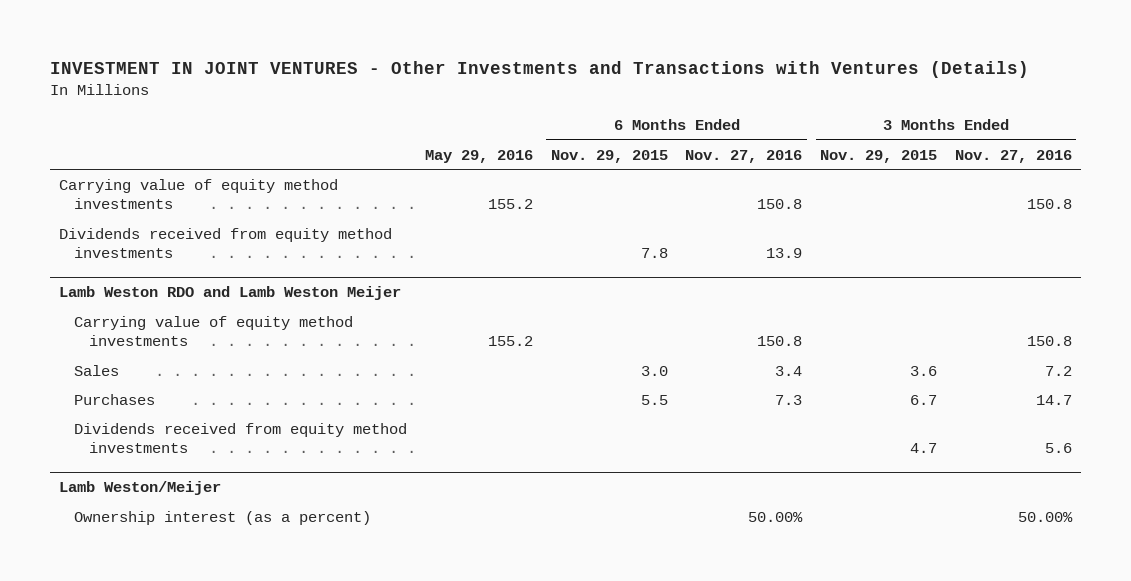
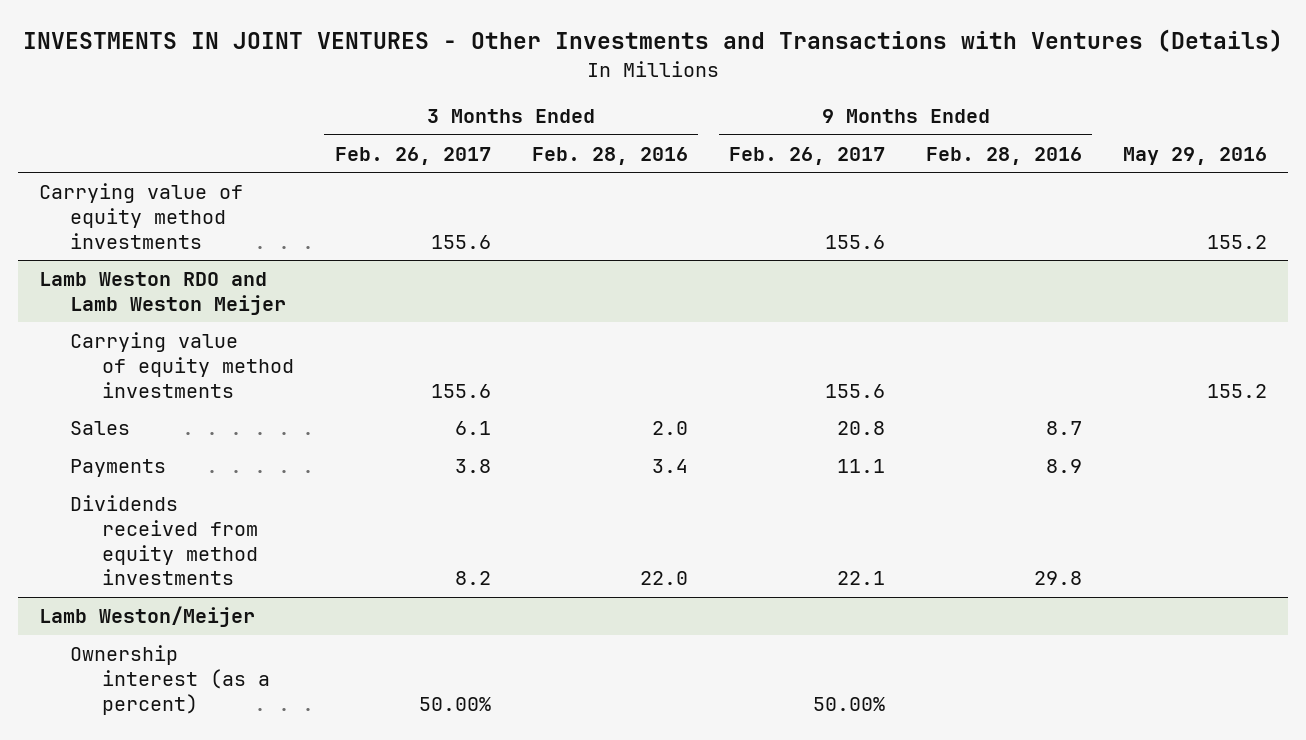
- INVESTMENT IN JOINT VENTURES - Other Investments and Transactions with Ventures (Details)
+ INVESTMENTS IN JOINT VENTURES - Other Investments and Transactions with Ventures (Details)
- | May 29, 2016 | 6 Months Ended Nov. 29, 2015 | 6 Months Ended Nov. 27, 2016 | 3 Months Ended Nov. 29, 2015 | 3 Months Ended Nov. 27, 2016
+ | 3 Months Ended Feb. 26, 2017 | 3 Months Ended Feb. 28, 2016 | 9 Months Ended Feb. 26, 2017 | 9 Months Ended Feb. 28, 2016 | May 29, 2016
- Dividends received from equity method investments | | 7.8 | 13.9 | |
@ Lamb Weston RDO and Lamb Weston Meijer
- Purchases | | 5.5 | 7.3 | 6.7 | 14.7
+ Payments | 3.8 | 3.4 | 11.1 | 8.9 |

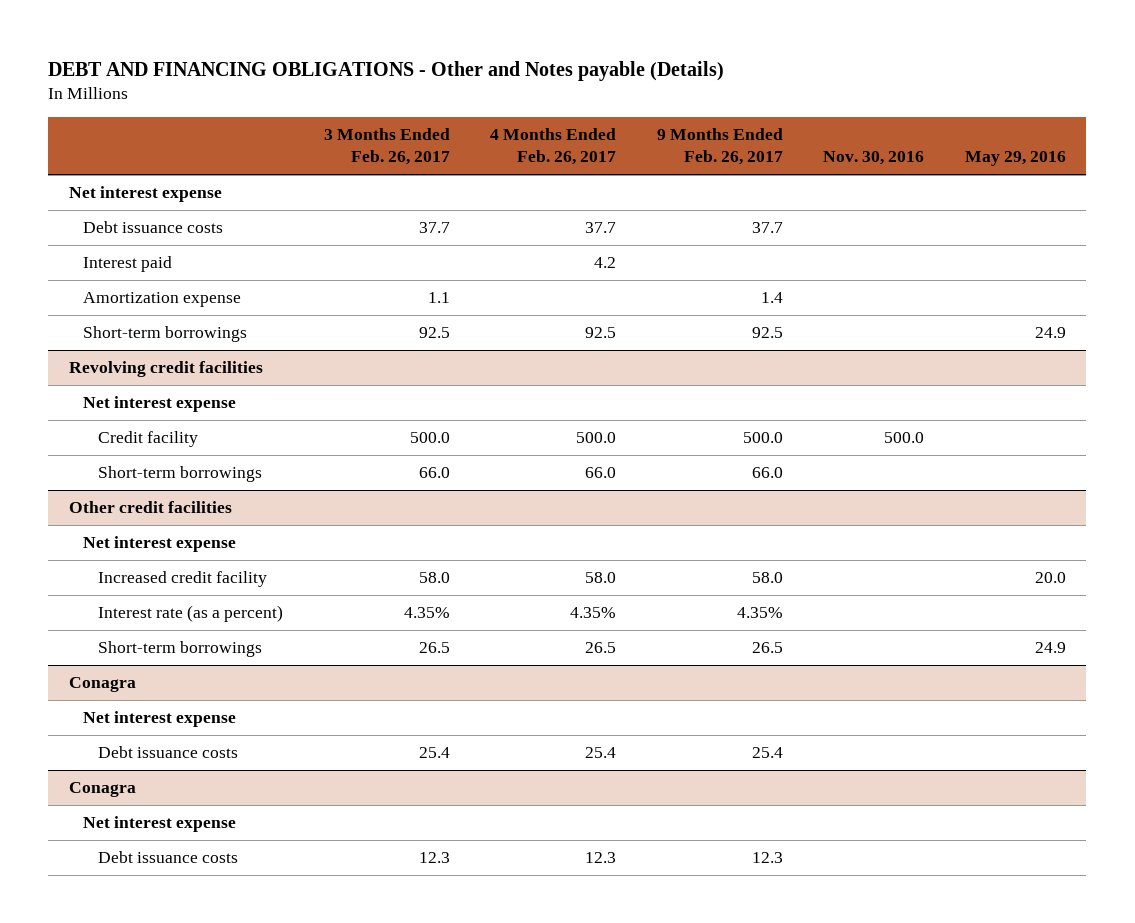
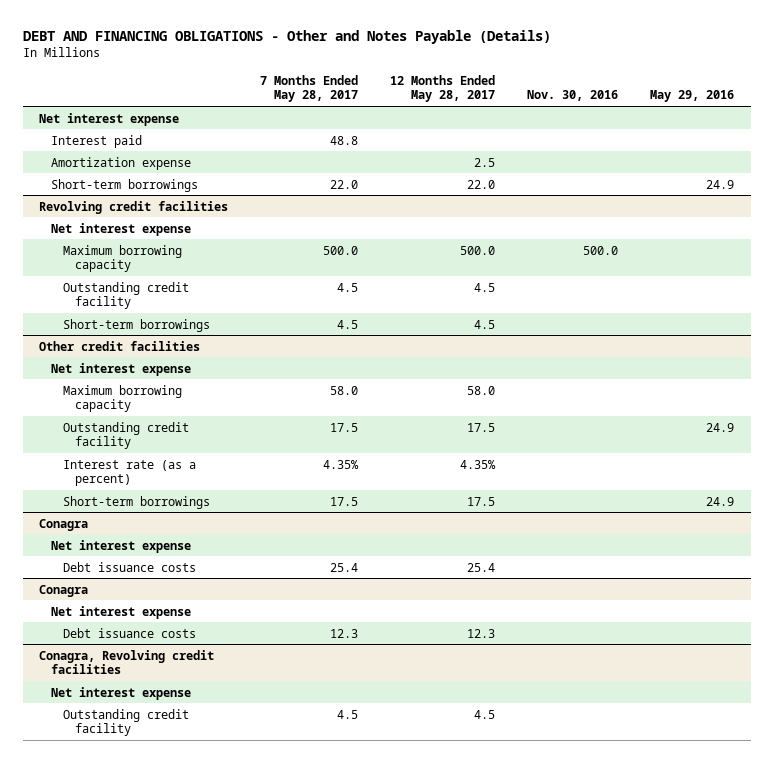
- DEBT AND FINANCING OBLIGATIONS - Other and Notes payable (Details)
+ DEBT AND FINANCING OBLIGATIONS - Other and Notes Payable (Details)
- | 3 Months Ended Feb. 26, 2017 | 4 Months Ended Feb. 26, 2017 | 9 Months Ended Feb. 26, 2017 | Nov. 30, 2016 | May 29, 2016
+ | 7 Months Ended May 28, 2017 | 12 Months Ended May 28, 2017 | Nov. 30, 2016 | May 29, 2016
- Debt issuance costs | 37.7 | 37.7 | 37.7 | |
@ Revolving credit facilities
- Credit facility | 500.0 | 500.0 | 500.0 | 500.0 |
+ Maximum borrowing capacity | 500.0 | 500.0 | 500.0 |
+ Outstanding credit facility | 4.5 | 4.5 | |
@ Other credit facilities
- Increased credit facility | 58.0 | 58.0 | 58.0 | | 20.0
+ Maximum borrowing capacity | 58.0 | 58.0 | |
+ Outstanding credit facility | 17.5 | 17.5 | | 24.9
+ Conagra, Revolving credit facilities
+ Net interest expense
+ Outstanding credit facility | 4.5 | 4.5 | |

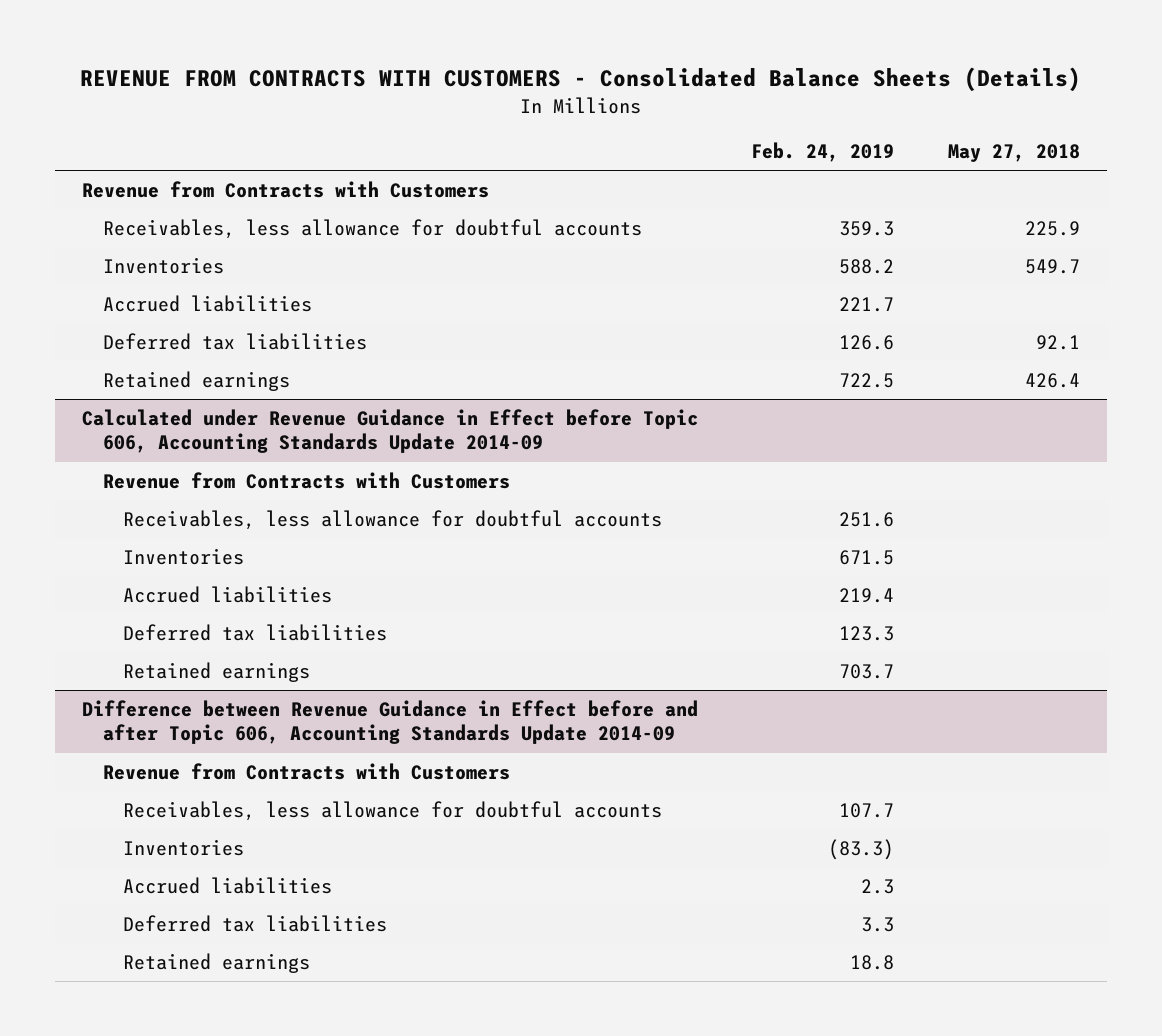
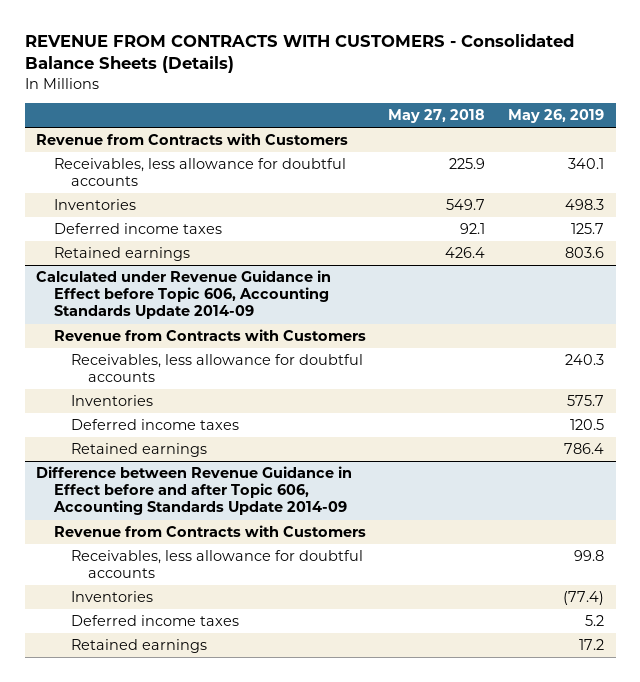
- | Feb. 24, 2019 | May 27, 2018
+ | May 27, 2018 | May 26, 2019
- Accrued liabilities | 221.7 |
- Deferred tax liabilities | 126.6 | 92.1
+ Deferred income taxes | 92.1 | 125.7
@ Calculated under Revenue Guidance in Effect before Topic 606, Accounting Standards Update 2014-09
- Accrued liabilities | 219.4 |
- Deferred tax liabilities | 123.3 |
+ Deferred income taxes | | 120.5
@ Difference between Revenue Guidance in Effect before and after Topic 606, Accounting Standards Update 2014-09
- Accrued liabilities | 2.3 |
- Deferred tax liabilities | 3.3 |
+ Deferred income taxes | | 5.2

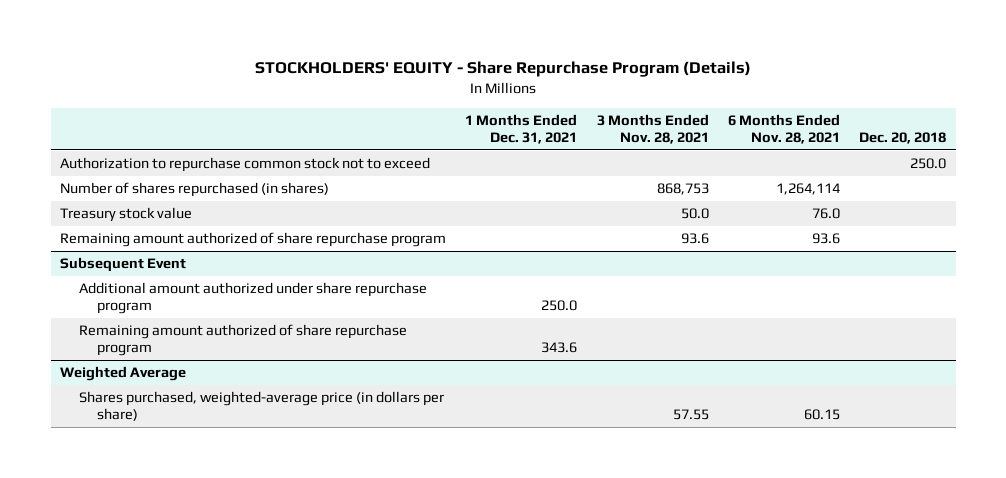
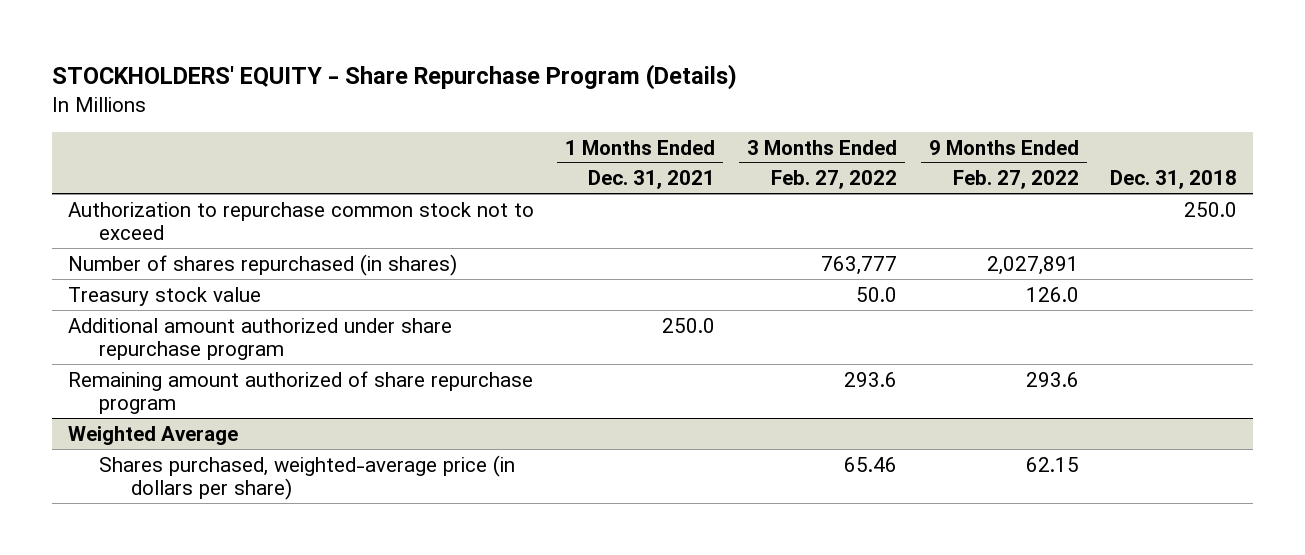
- | 1 Months Ended Dec. 31, 2021 | 3 Months Ended Nov. 28, 2021 | 6 Months Ended Nov. 28, 2021 | Dec. 20, 2018
+ | 1 Months Ended Dec. 31, 2021 | 3 Months Ended Feb. 27, 2022 | 9 Months Ended Feb. 27, 2022 | Dec. 31, 2018
+ Additional amount authorized under share repurchase program | 250.0 | | |
- Subsequent Event
- Additional amount authorized under share repurchase program | 250.0 | | |
- Remaining amount authorized of share repurchase program | 343.6 | | |

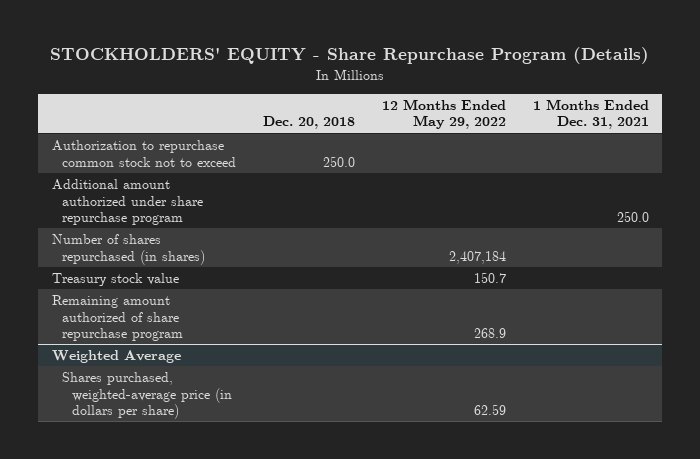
- | 1 Months Ended Dec. 31, 2021 | 3 Months Ended Feb. 27, 2022 | 9 Months Ended Feb. 27, 2022 | Dec. 31, 2018
+ | Dec. 20, 2018 | 12 Months Ended May 29, 2022 | 1 Months Ended Dec. 31, 2021
moved up: Additional amount authorized under share repurchase program | | | 250.0

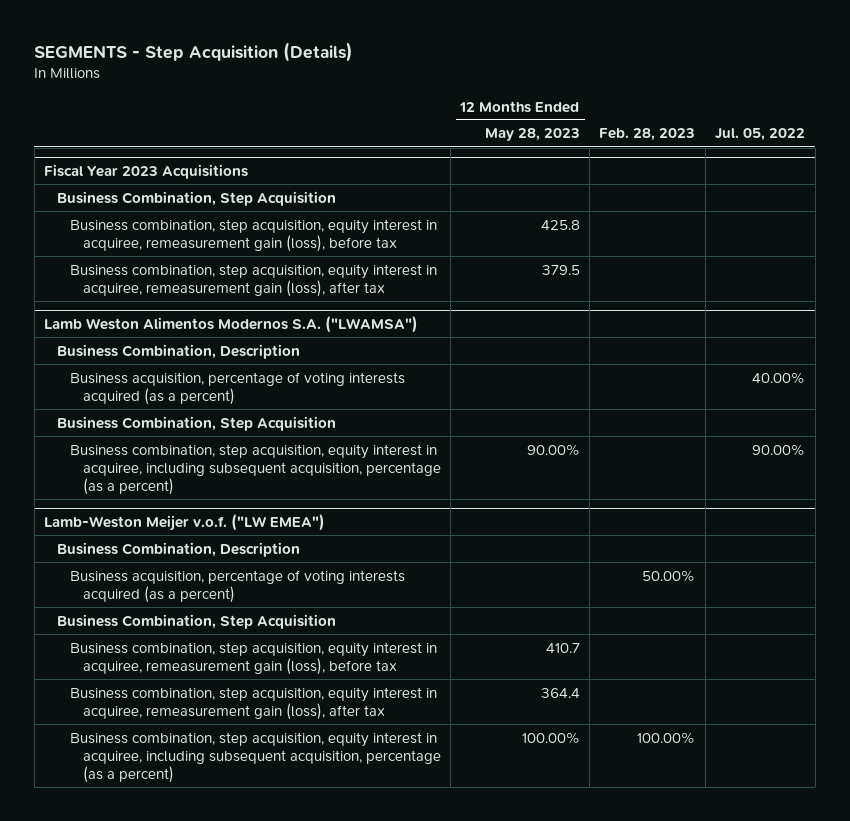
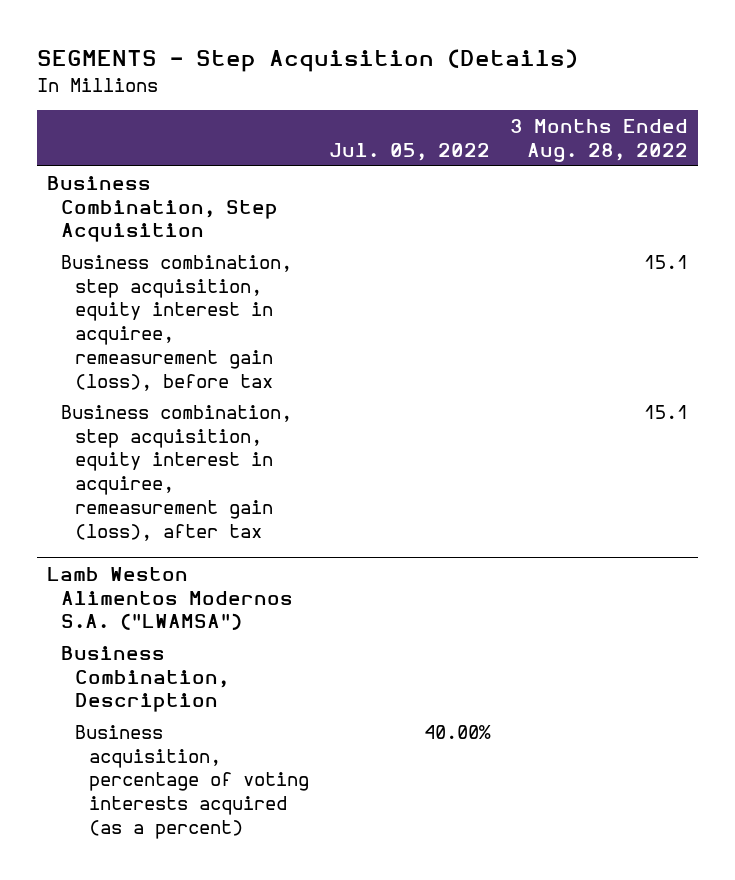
- | 12 Months Ended May 28, 2023 | Feb. 28, 2023 | Jul. 05, 2022
+ | Jul. 05, 2022 | 3 Months Ended Aug. 28, 2022
- Fiscal Year 2023 Acquisitions
- Business Combination, Step Acquisition
- Business combination, step acquisition, equity interest in acquiree, remeasurement gain (loss), before tax | 425.8 | |
- Business combination, step acquisition, equity interest in acquiree, remeasurement gain (loss), after tax | 379.5 | |
+ Business Combination, Step Acquisition
+ Business combination, step acquisition, equity interest in acquiree, remeasurement gain (loss), before tax | | 15.1
+ Business combination, step acquisition, equity interest in acquiree, remeasurement gain (loss), after tax | | 15.1
@ Lamb Weston Alimentos Modernos S.A. ("LWAMSA")
- Business Combination, Step Acquisition
- Business combination, step acquisition, equity interest in acquiree, including subsequent acquisition, percentage (as a percent) | 90.00% | | 90.00%
- Lamb-Weston Meijer v.o.f. ("LW EMEA")
- Business Combination, Description
- Business acquisition, percentage of voting interests acquired (as a percent) | | 50.00% |
- Business Combination, Step Acquisition
- Business combination, step acquisition, equity interest in acquiree, remeasurement gain (loss), before tax | 410.7 | |
- Business combination, step acquisition, equity interest in acquiree, remeasurement gain (loss), after tax | 364.4 | |
- Business combination, step acquisition, equity interest in acquiree, including subsequent acquisition, percentage (as a percent) | 100.00% | 100.00% |

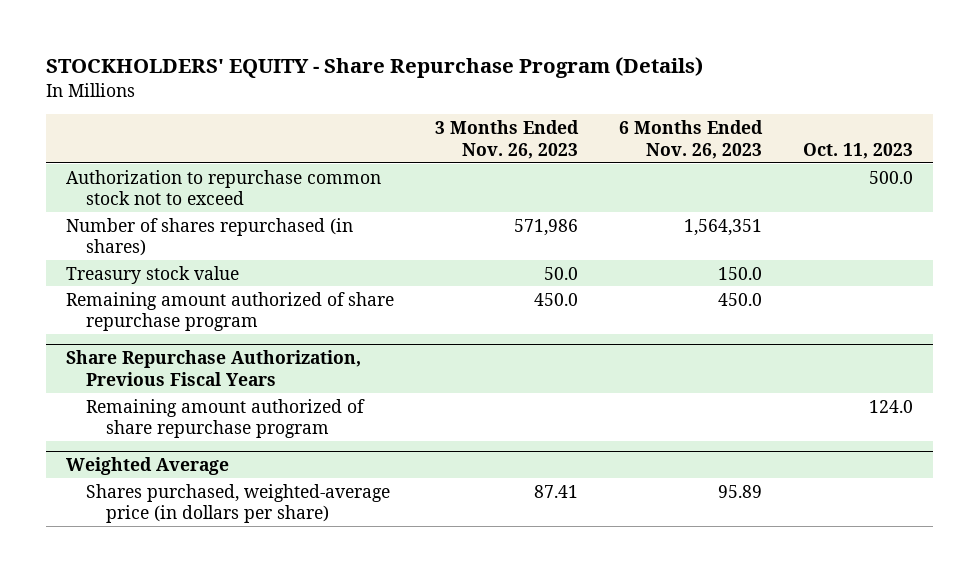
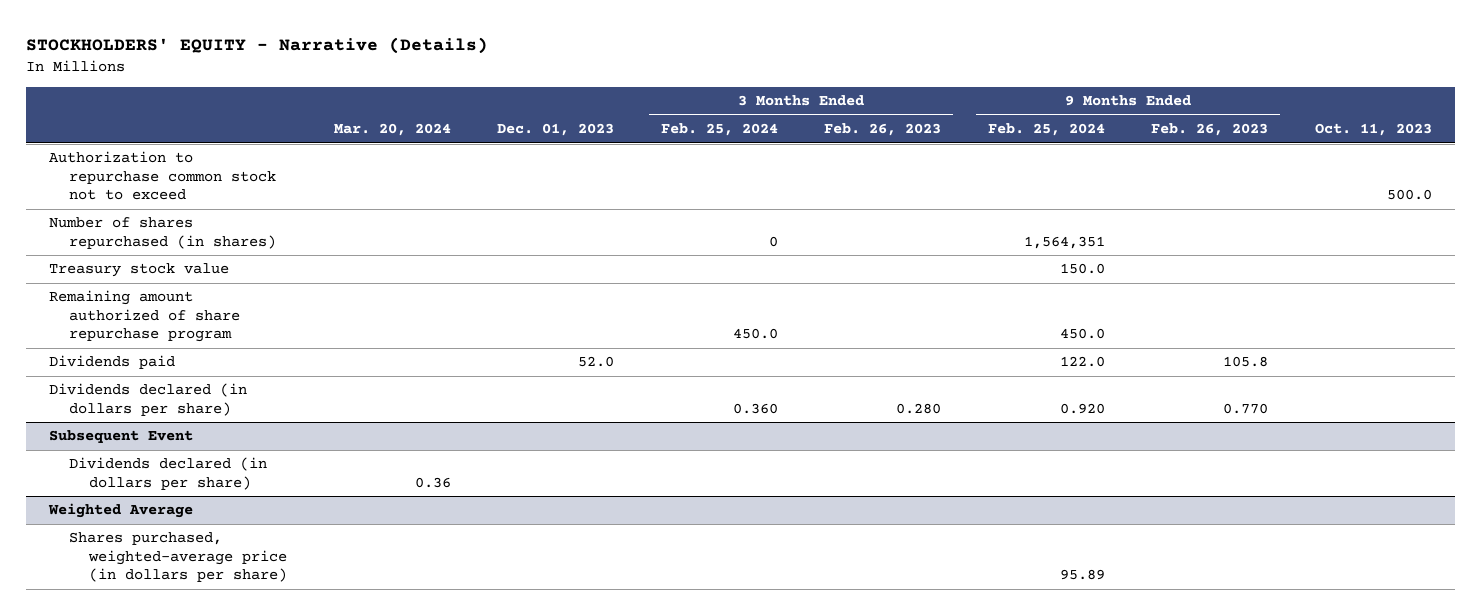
- STOCKHOLDERS' EQUITY - Share Repurchase Program (Details)
+ STOCKHOLDERS' EQUITY - Narrative (Details)
- | 3 Months Ended Nov. 26, 2023 | 6 Months Ended Nov. 26, 2023 | Oct. 11, 2023
+ | Mar. 20, 2024 | Dec. 01, 2023 | 3 Months Ended Feb. 25, 2024 | 3 Months Ended Feb. 26, 2023 | 9 Months Ended Feb. 25, 2024 | 9 Months Ended Feb. 26, 2023 | Oct. 11, 2023
- Share Repurchase Authorization, Previous Fiscal Years
- Remaining amount authorized of share repurchase program | | | 124.0
+ Dividends paid | | 52.0 | | | 122.0 | 105.8 |
+ Dividends declared (in dollars per share) | | | 0.360 | 0.280 | 0.920 | 0.770 |
+ Subsequent Event
+ Dividends declared (in dollars per share) | 0.36 | | | | | |

